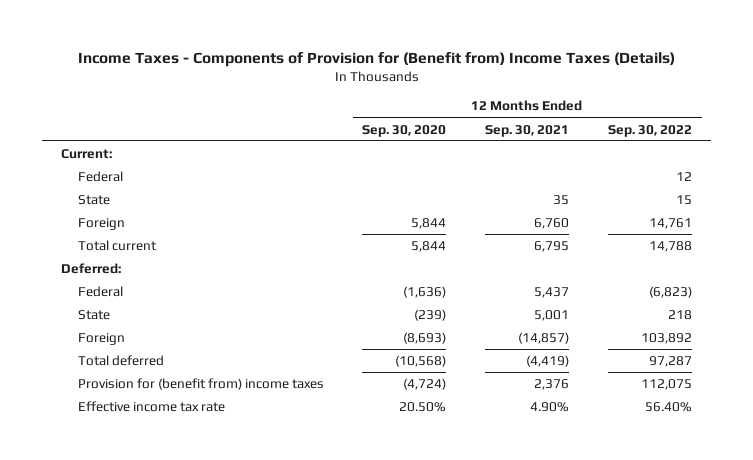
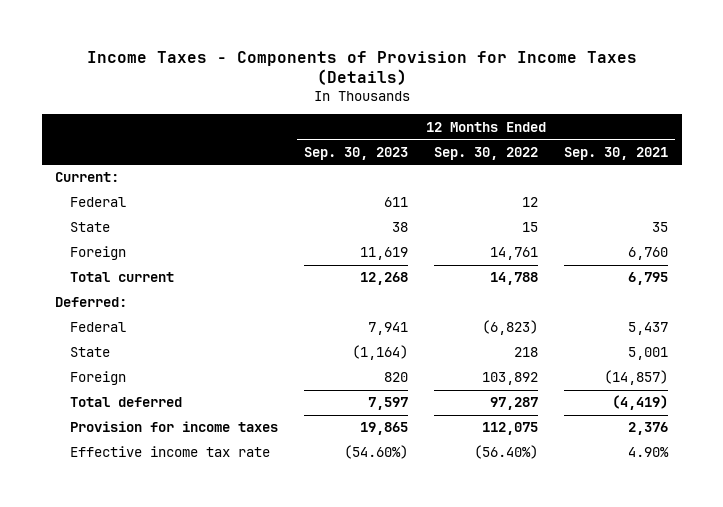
- Income Taxes - Components of Provision for (Benefit from) Income Taxes (Details)
+ Income Taxes - Components of Provision for Income Taxes (Details)
- | 12 Months Ended Sep. 30, 2020 | 12 Months Ended Sep. 30, 2021 | 12 Months Ended Sep. 30, 2022
+ | 12 Months Ended Sep. 30, 2023 | 12 Months Ended Sep. 30, 2022 | 12 Months Ended Sep. 30, 2021
- Provision for (benefit from) income taxes | (4,724) | 2,376 | 112,075
- Effective income tax rate | 20.50% | 4.90% | 56.40%
+ Provision for income taxes | 19,865 | 112,075 | 2,376
+ Effective income tax rate | (54.60%) | (56.40%) | 4.90%

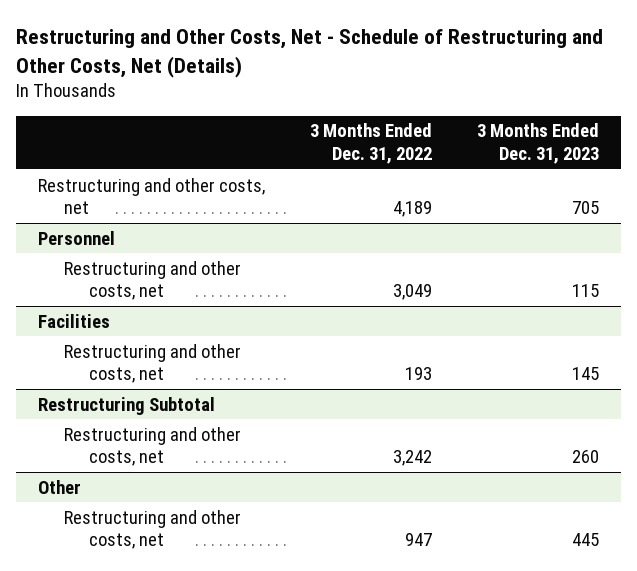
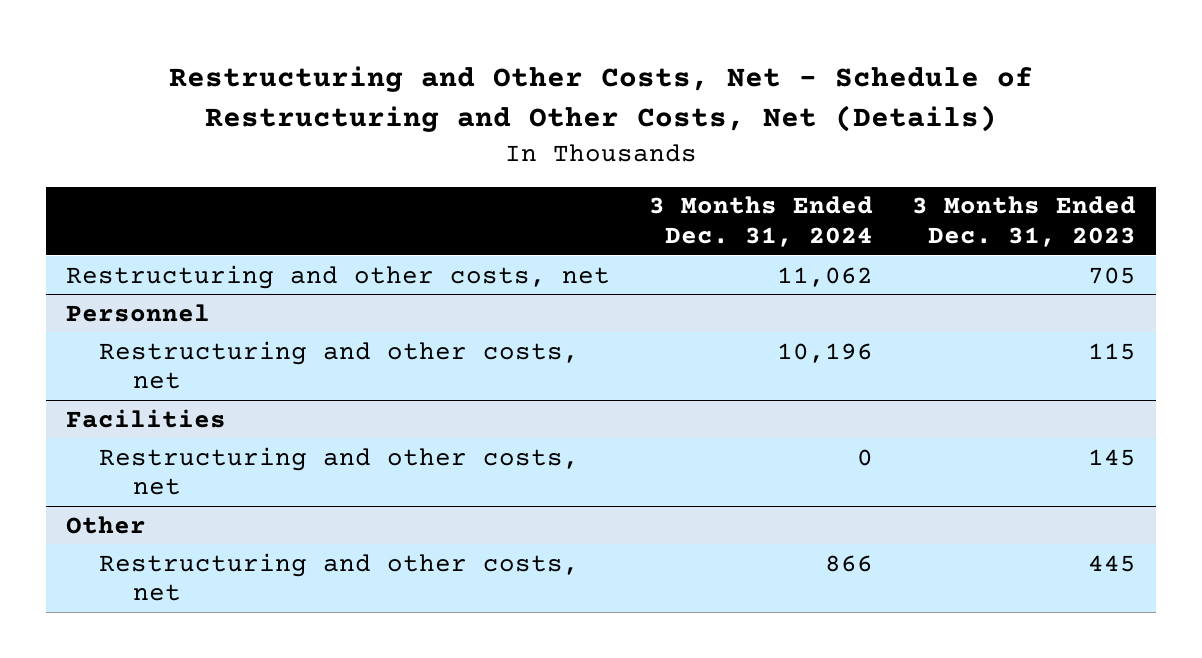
- | 3 Months Ended Dec. 31, 2022 | 3 Months Ended Dec. 31, 2023
+ | 3 Months Ended Dec. 31, 2024 | 3 Months Ended Dec. 31, 2023
- Restructuring Subtotal
- Restructuring and other costs, net | 3,242 | 260

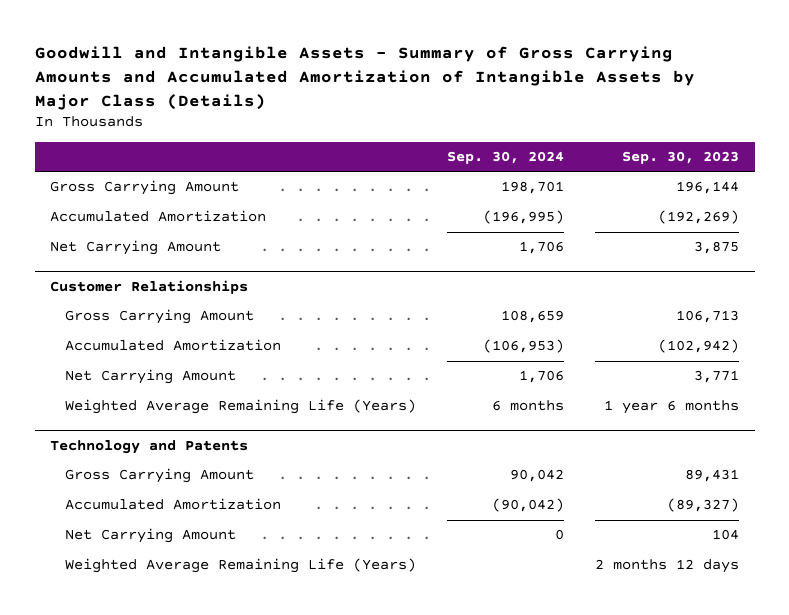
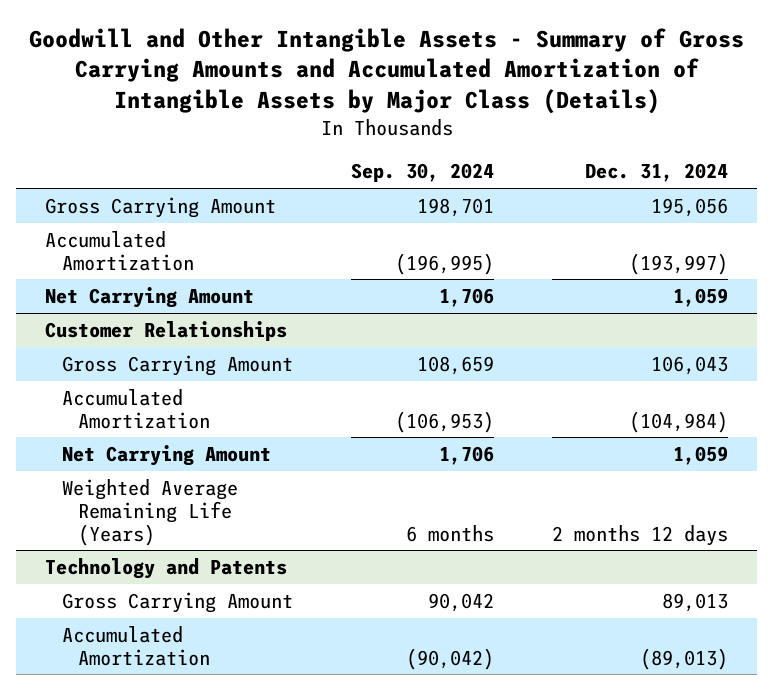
- Goodwill and Intangible Assets - Summary of Gross Carrying Amounts and Accumulated Amortization of Intangible Assets by Major Class (Details)
+ Goodwill and Other Intangible Assets - Summary of Gross Carrying Amounts and Accumulated Amortization of Intangible Assets by Major Class (Details)
- | Sep. 30, 2024 | Sep. 30, 2023
+ | Sep. 30, 2024 | Dec. 31, 2024
@ Technology and Patents
- Net Carrying Amount | 0 | 104
- Weighted Average Remaining Life (Years) | | 2 months 12 days

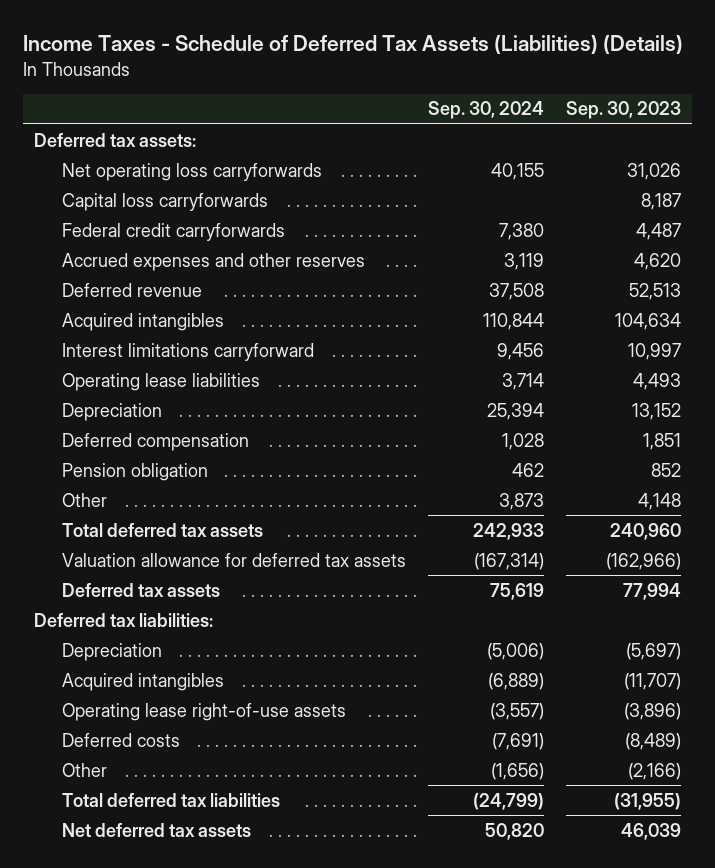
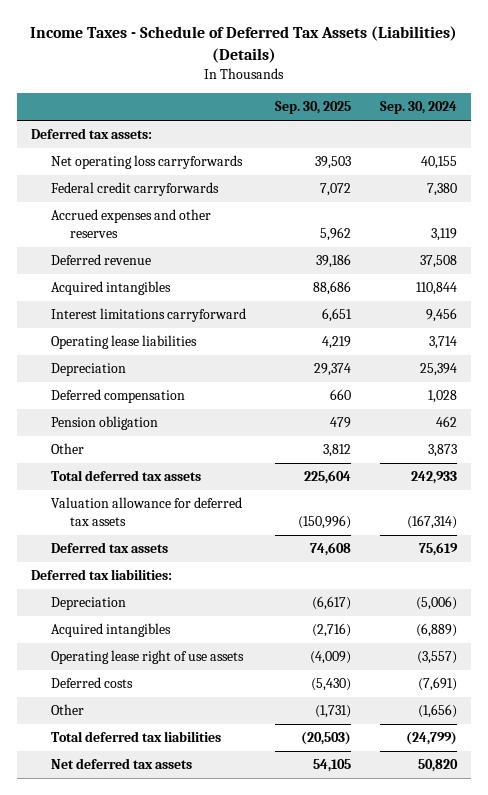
- | Sep. 30, 2024 | Sep. 30, 2023
+ | Sep. 30, 2025 | Sep. 30, 2024
- Capital loss carryforwards | | 8,187
- Operating lease right-of-use assets | (3,557) | (3,896)
+ Operating lease right of use assets | (4,009) | (3,557)

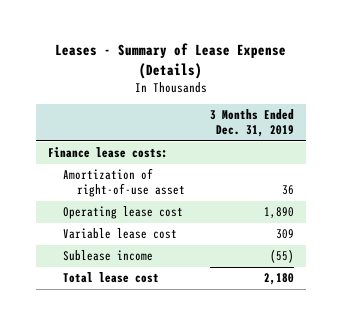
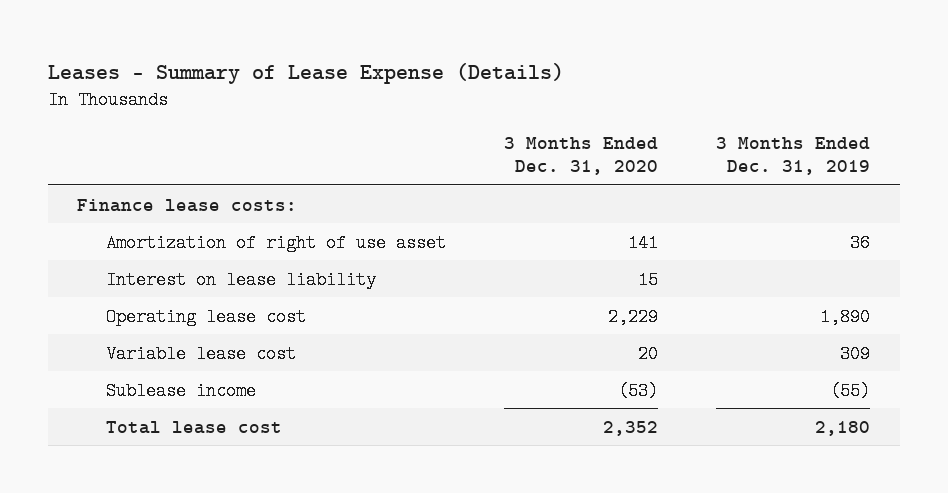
- | 3 Months Ended Dec. 31, 2019
+ | 3 Months Ended Dec. 31, 2020 | 3 Months Ended Dec. 31, 2019
- Amortization of right-of-use asset | 36
+ Amortization of right of use asset | 141 | 36
+ Interest on lease liability | 15 |

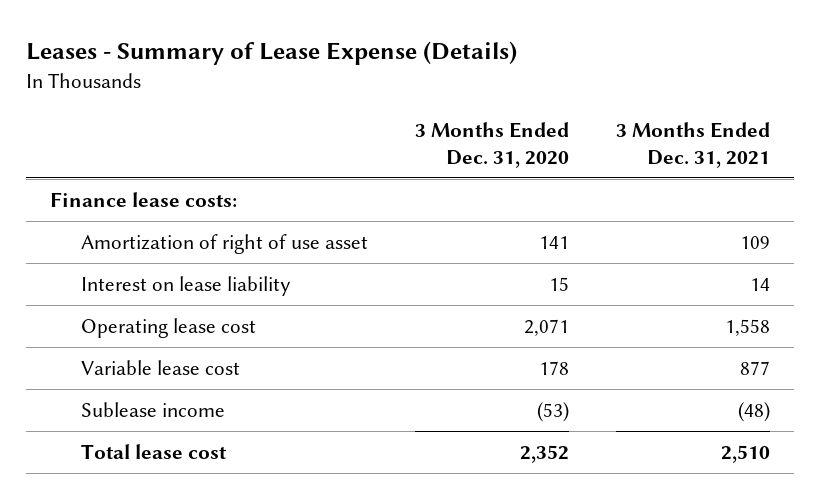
- | 3 Months Ended Dec. 31, 2020 | 3 Months Ended Dec. 31, 2019
+ | 3 Months Ended Dec. 31, 2020 | 3 Months Ended Dec. 31, 2021
- Operating lease cost | 2,229 | 1,890
- Variable lease cost | 20 | 309
+ Operating lease cost | 2,071 | 1,558
+ Variable lease cost | 178 | 877

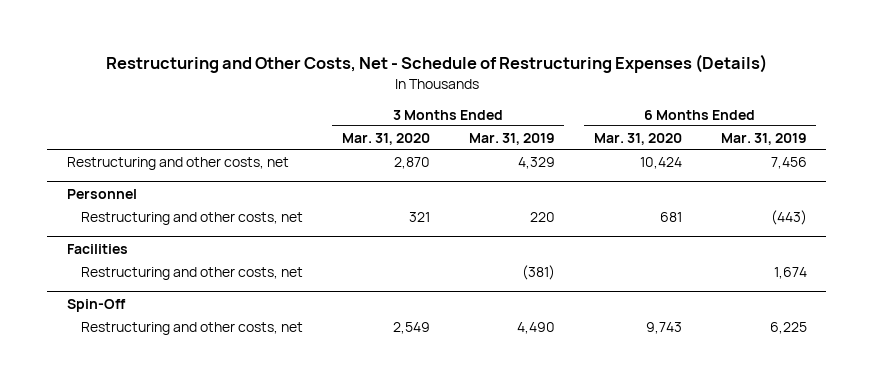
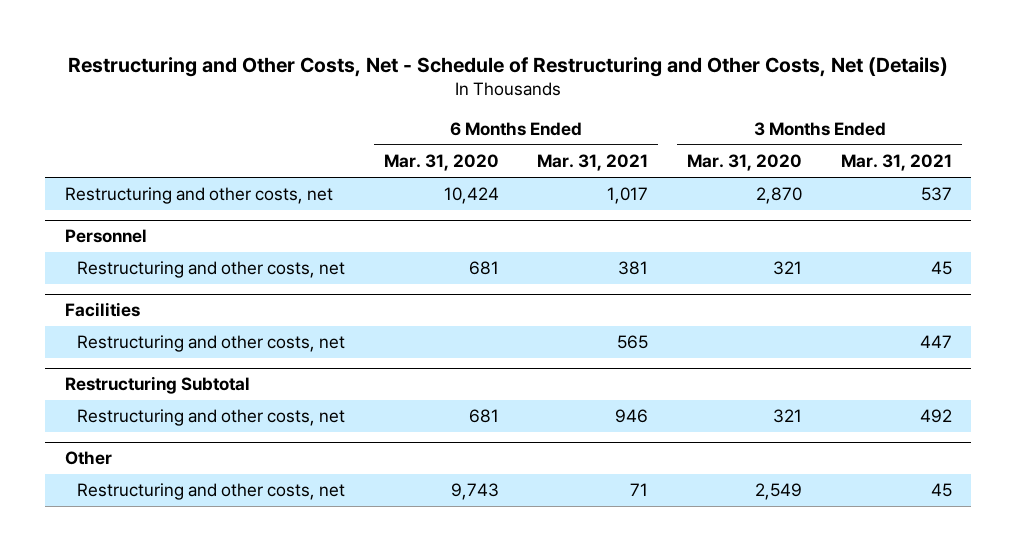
- Restructuring and Other Costs, Net - Schedule of Restructuring Expenses (Details)
+ Restructuring and Other Costs, Net - Schedule of Restructuring and Other Costs, Net (Details)
- | 3 Months Ended Mar. 31, 2020 | 3 Months Ended Mar. 31, 2019 | 6 Months Ended Mar. 31, 2020 | 6 Months Ended Mar. 31, 2019
+ | 6 Months Ended Mar. 31, 2020 | 6 Months Ended Mar. 31, 2021 | 3 Months Ended Mar. 31, 2020 | 3 Months Ended Mar. 31, 2021
- Spin-Off
+ Restructuring Subtotal
+ Restructuring and other costs, net | 681 | 946 | 321 | 492
+ Other

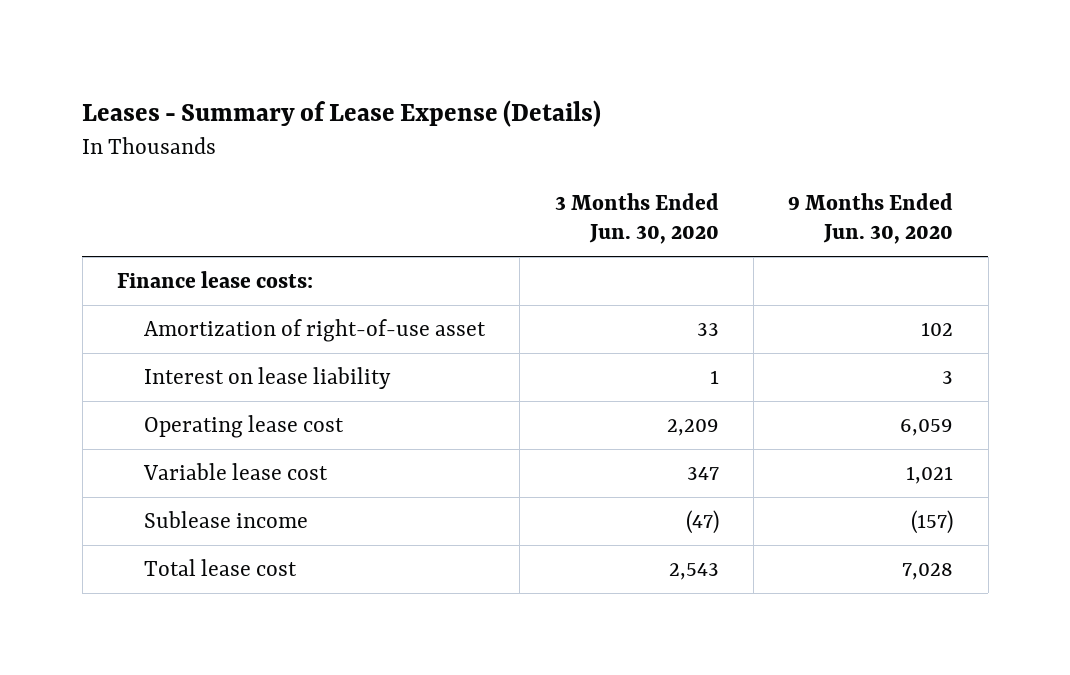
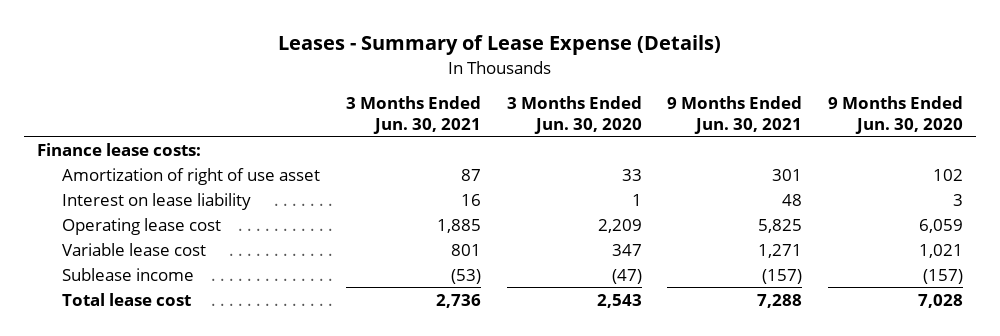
- | 3 Months Ended Jun. 30, 2020 | 9 Months Ended Jun. 30, 2020
+ | 3 Months Ended Jun. 30, 2021 | 3 Months Ended Jun. 30, 2020 | 9 Months Ended Jun. 30, 2021 | 9 Months Ended Jun. 30, 2020
- Amortization of right-of-use asset | 33 | 102
+ Amortization of right of use asset | 87 | 33 | 301 | 102

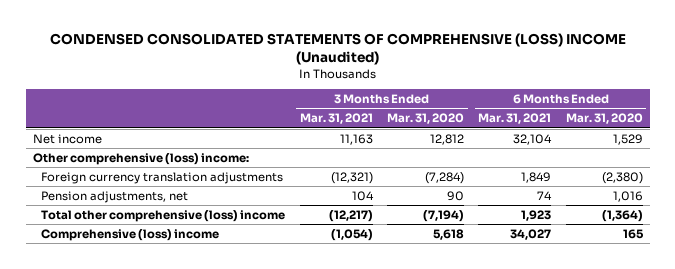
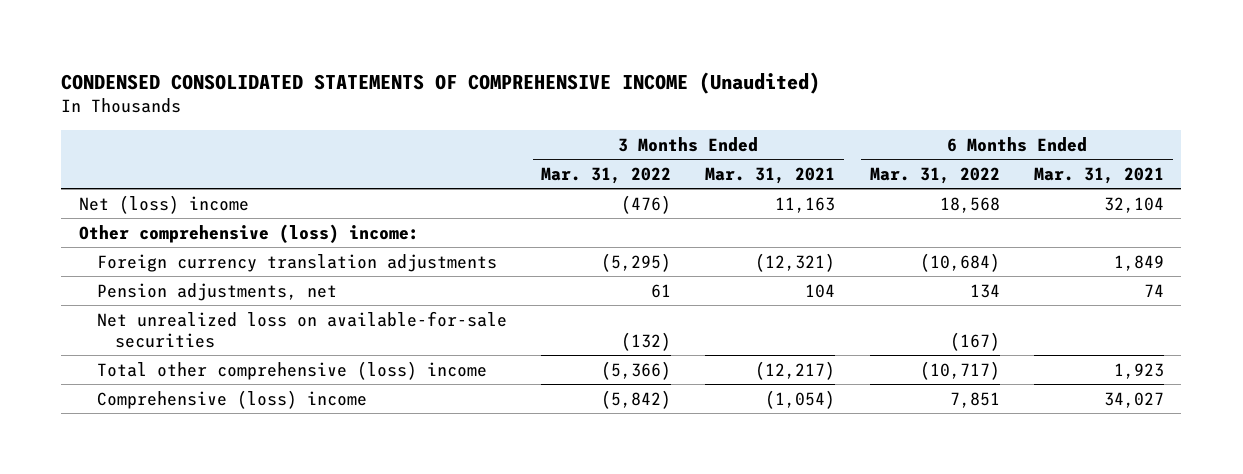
- CONDENSED CONSOLIDATED STATEMENTS OF COMPREHENSIVE (LOSS) INCOME (Unaudited)
+ CONDENSED CONSOLIDATED STATEMENTS OF COMPREHENSIVE INCOME (Unaudited)
- | 3 Months Ended Mar. 31, 2021 | 3 Months Ended Mar. 31, 2020 | 6 Months Ended Mar. 31, 2021 | 6 Months Ended Mar. 31, 2020
+ | 3 Months Ended Mar. 31, 2022 | 3 Months Ended Mar. 31, 2021 | 6 Months Ended Mar. 31, 2022 | 6 Months Ended Mar. 31, 2021
- Net income | 11,163 | 12,812 | 32,104 | 1,529
+ Net (loss) income | (476) | 11,163 | 18,568 | 32,104
+ Net unrealized loss on available-for-sale securities | (132) | | (167) |

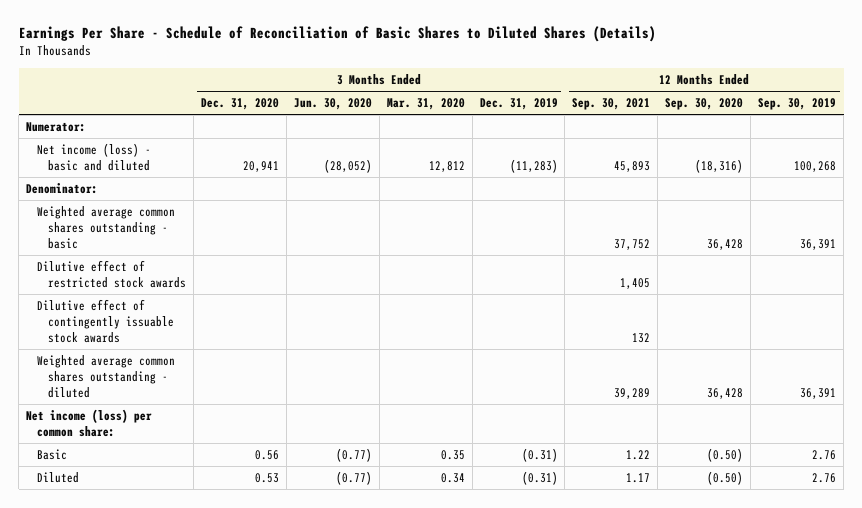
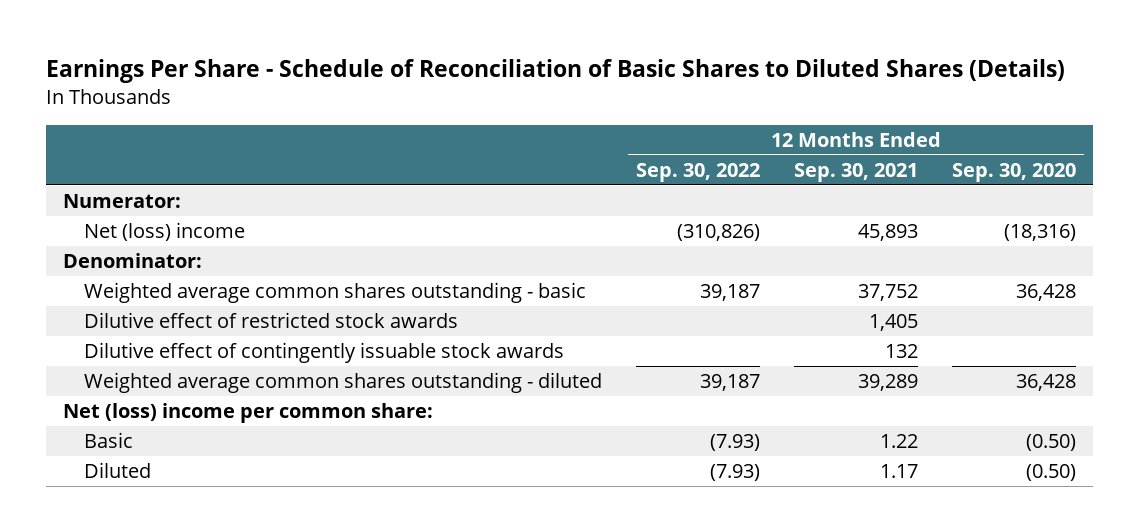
- | 3 Months Ended Dec. 31, 2020 | 3 Months Ended Jun. 30, 2020 | 3 Months Ended Mar. 31, 2020 | 3 Months Ended Dec. 31, 2019 | 12 Months Ended Sep. 30, 2021 | 12 Months Ended Sep. 30, 2020 | 12 Months Ended Sep. 30, 2019
+ | 12 Months Ended Sep. 30, 2022 | 12 Months Ended Sep. 30, 2021 | 12 Months Ended Sep. 30, 2020
- Net income (loss) - basic and diluted | 20,941 | (28,052) | 12,812 | (11,283) | 45,893 | (18,316) | 100,268
+ Net (loss) income | (310,826) | 45,893 | (18,316)
- Net income (loss) per common share:
+ Net (loss) income per common share:

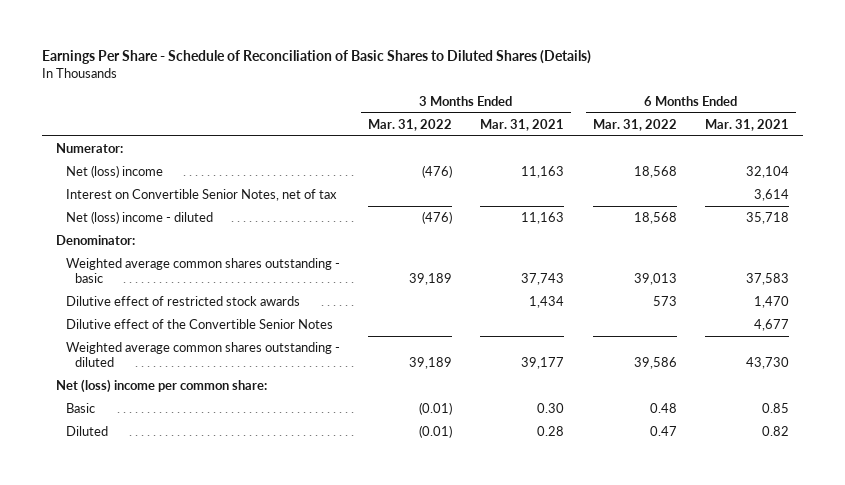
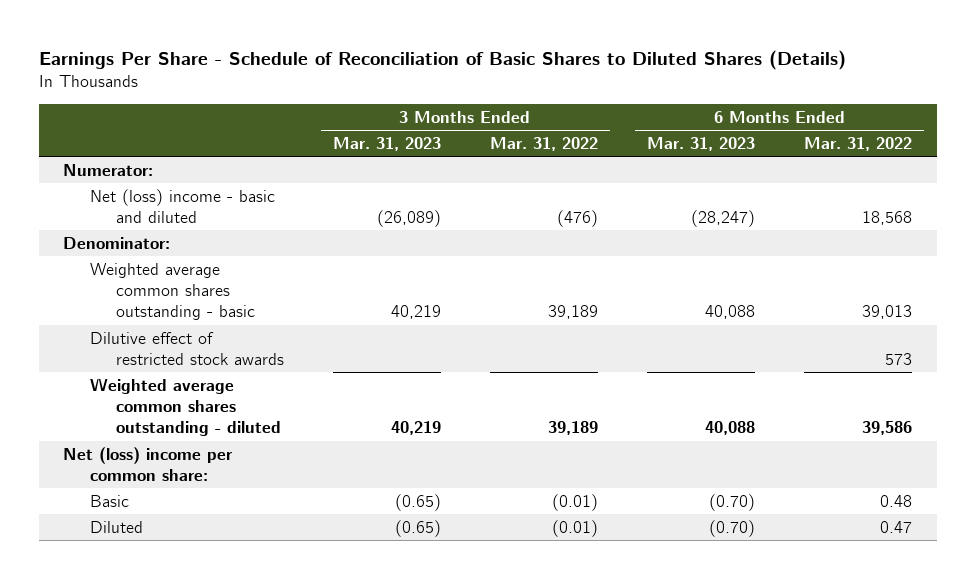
- | 3 Months Ended Mar. 31, 2022 | 3 Months Ended Mar. 31, 2021 | 6 Months Ended Mar. 31, 2022 | 6 Months Ended Mar. 31, 2021
+ | 3 Months Ended Mar. 31, 2023 | 3 Months Ended Mar. 31, 2022 | 6 Months Ended Mar. 31, 2023 | 6 Months Ended Mar. 31, 2022
- Net (loss) income | (476) | 11,163 | 18,568 | 32,104
- Interest on Convertible Senior Notes, net of tax | | | | 3,614
- Net (loss) income - diluted | (476) | 11,163 | 18,568 | 35,718
+ Net (loss) income - basic and diluted | (26,089) | (476) | (28,247) | 18,568
- Dilutive effect of the Convertible Senior Notes | | | | 4,677

